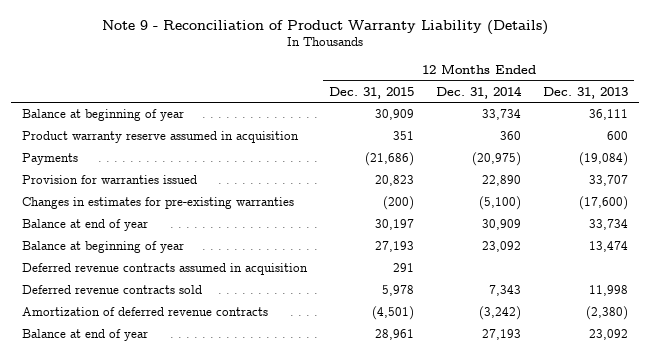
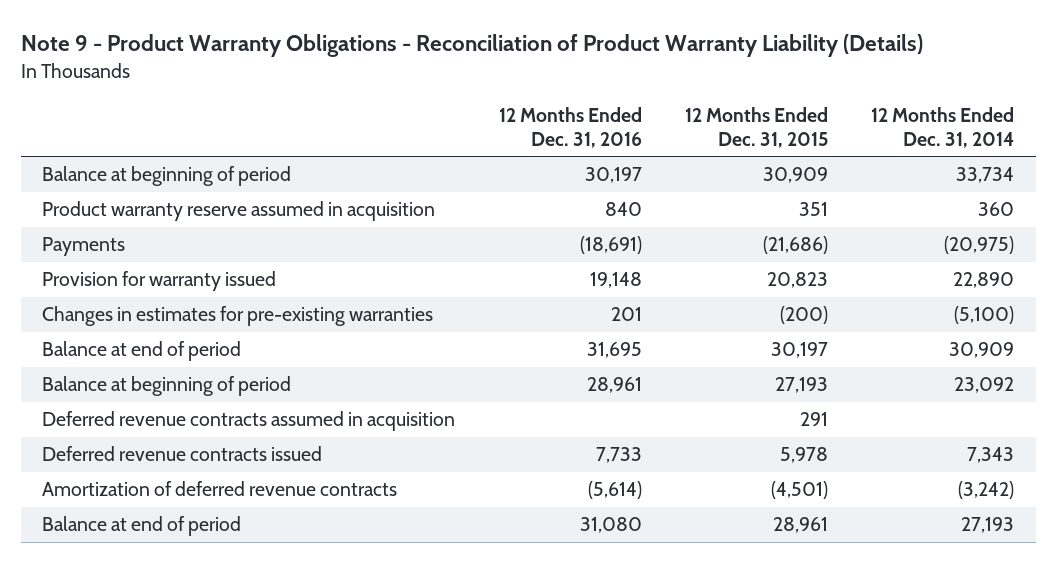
- Note 9 - Reconciliation of Product Warranty Liability (Details)
+ Note 9 - Product Warranty Obligations - Reconciliation of Product Warranty Liability (Details)
- | 12 Months Ended Dec. 31, 2015 | 12 Months Ended Dec. 31, 2014 | 12 Months Ended Dec. 31, 2013
+ | 12 Months Ended Dec. 31, 2016 | 12 Months Ended Dec. 31, 2015 | 12 Months Ended Dec. 31, 2014
- Balance at beginning of year | 30,909 | 33,734 | 36,111
+ Balance at beginning of period | 30,197 | 30,909 | 33,734
- Provision for warranties issued | 20,823 | 22,890 | 33,707
+ Provision for warranty issued | 19,148 | 20,823 | 22,890
- Balance at end of year | 30,197 | 30,909 | 33,734
- Balance at beginning of year | 27,193 | 23,092 | 13,474
+ Balance at end of period | 31,695 | 30,197 | 30,909
+ Balance at beginning of period | 28,961 | 27,193 | 23,092
- Deferred revenue contracts sold | 5,978 | 7,343 | 11,998
+ Deferred revenue contracts issued | 7,733 | 5,978 | 7,343
- Balance at end of year | 28,961 | 27,193 | 23,092
+ Balance at end of period | 31,080 | 28,961 | 27,193

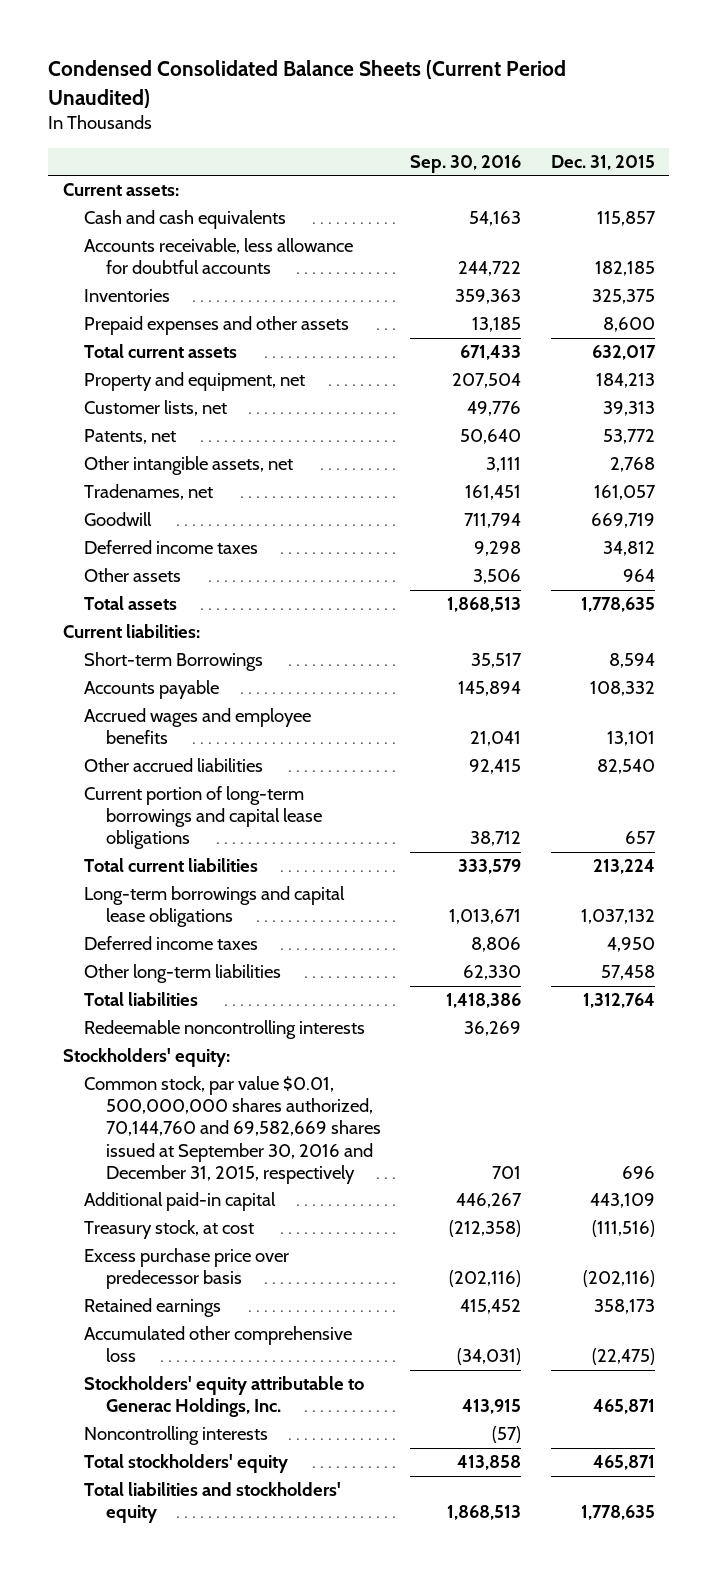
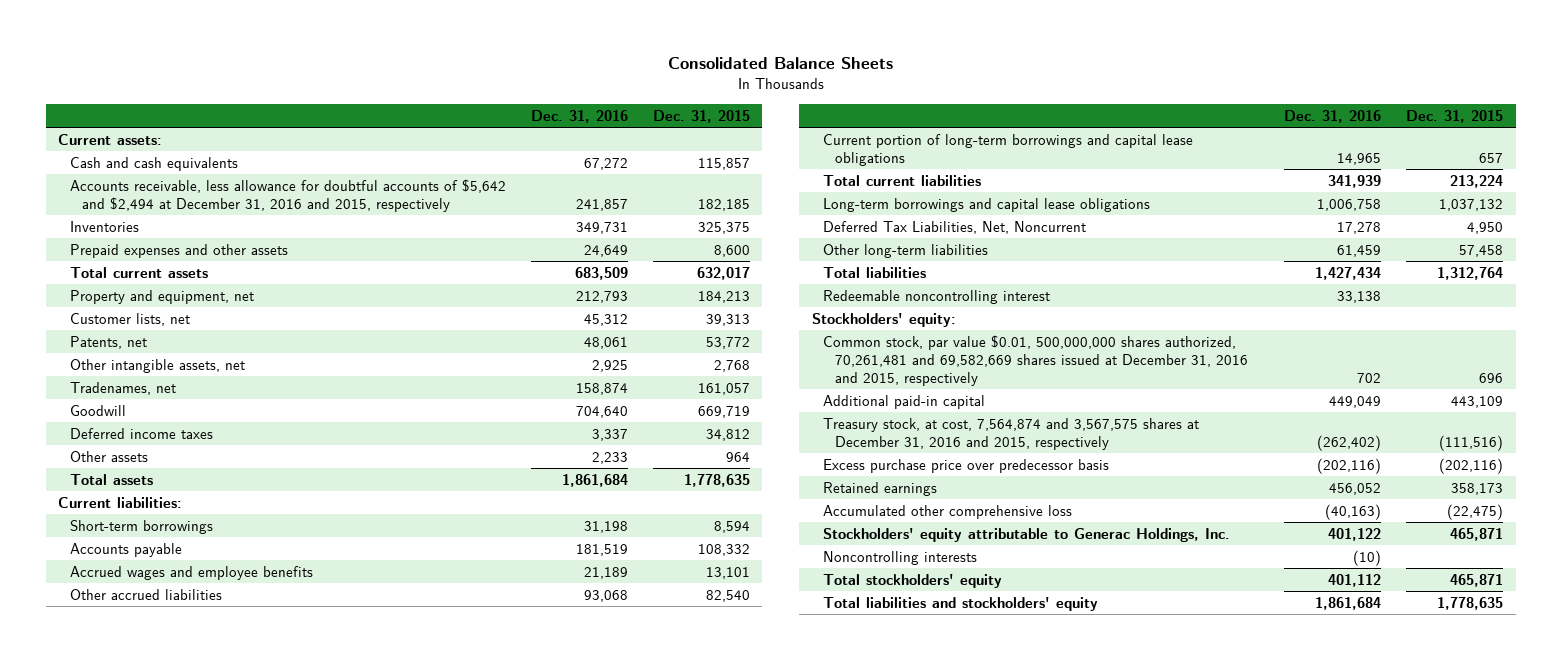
- Condensed Consolidated Balance Sheets (Current Period Unaudited)
+ Consolidated Balance Sheets
- | Sep. 30, 2016 | Dec. 31, 2015
+ | Dec. 31, 2016 | Dec. 31, 2015
- Accounts receivable, less allowance for doubtful accounts | 244,722 | 182,185
+ Accounts receivable, less allowance for doubtful accounts of $5,642 and $2,494 at December 31, 2016 and 2015, respectively | 241,857 | 182,185
- Short-term Borrowings | 35,517 | 8,594
+ Short-term borrowings | 31,198 | 8,594
- Deferred income taxes | 8,806 | 4,950
+ Deferred Tax Liabilities, Net, Noncurrent | 17,278 | 4,950
- Redeemable noncontrolling interests | 36,269 |
+ Redeemable noncontrolling interest | 33,138 |
- Common stock, par value $0.01, 500,000,000 shares authorized, 70,144,760 and 69,582,669 shares issued at September 30, 2016 and December 31, 2015, respectively | 701 | 696
+ Common stock, par value $0.01, 500,000,000 shares authorized, 70,261,481 and 69,582,669 shares issued at December 31, 2016 and 2015, respectively | 702 | 696
- Treasury stock, at cost | (212,358) | (111,516)
+ Treasury stock, at cost, 7,564,874 and 3,567,575 shares at December 31, 2016 and 2015, respectively | (262,402) | (111,516)

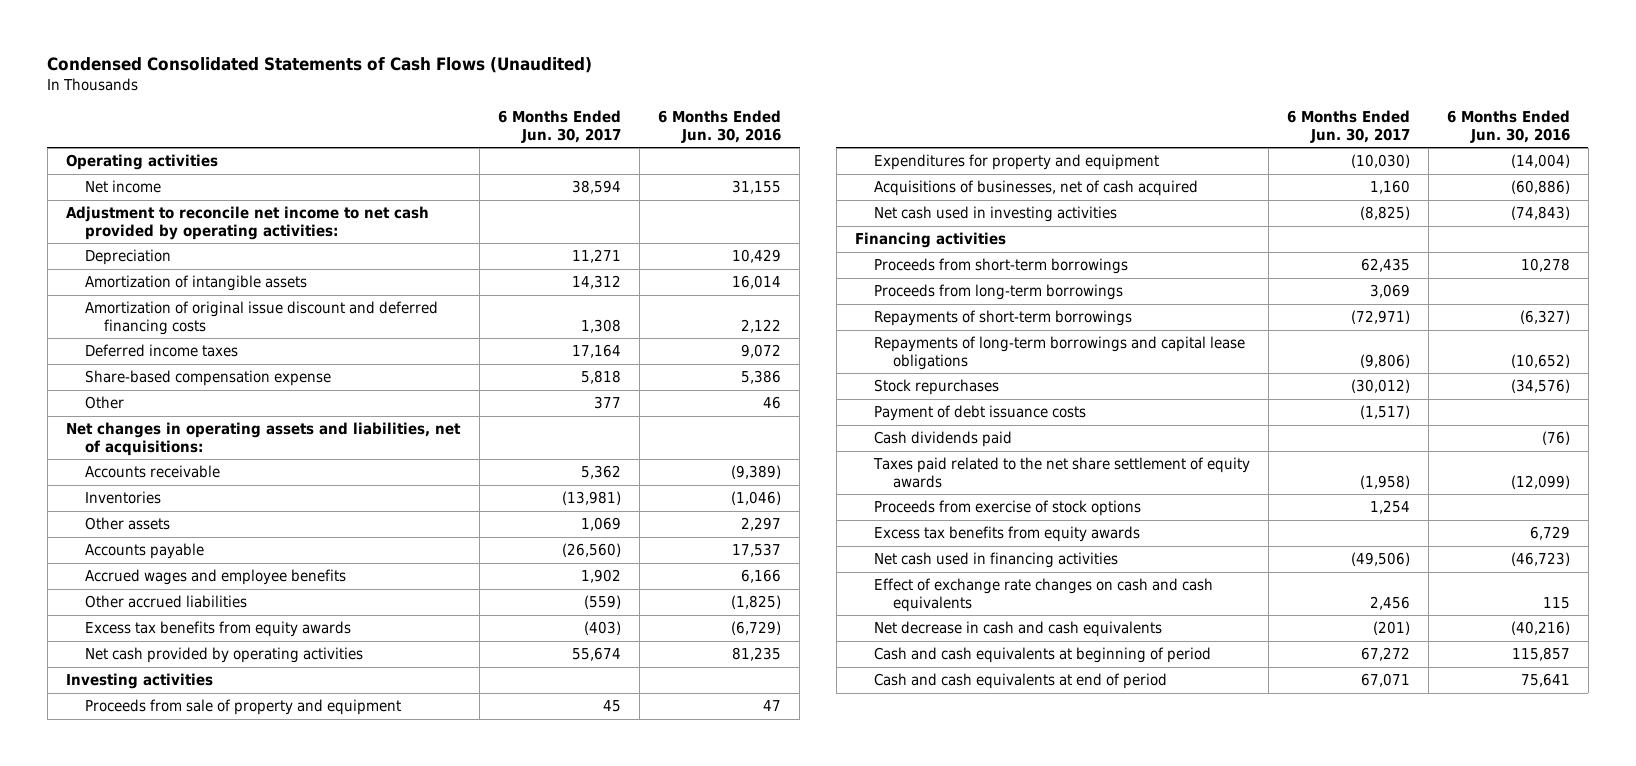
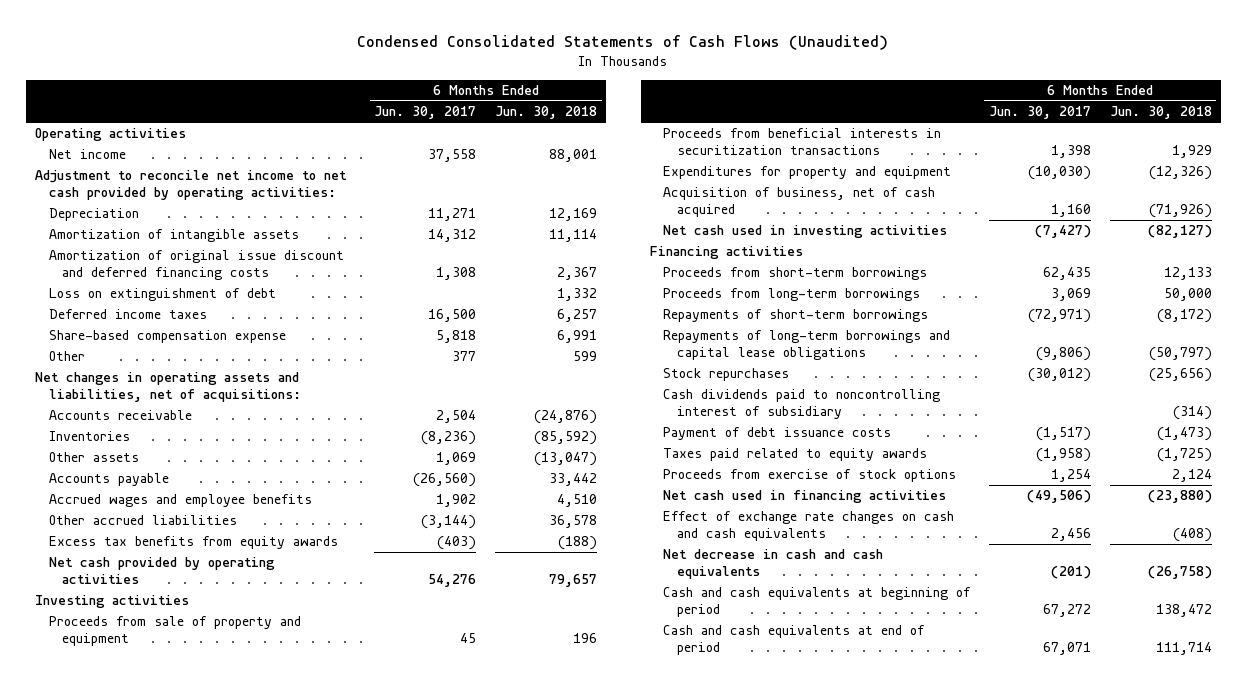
- | 6 Months Ended Jun. 30, 2017 | 6 Months Ended Jun. 30, 2016
+ | 6 Months Ended Jun. 30, 2017 | 6 Months Ended Jun. 30, 2018
- Net income | 38,594 | 31,155
+ Net income | 37,558 | 88,001
- Deferred income taxes | 17,164 | 9,072
+ Loss on extinguishment of debt | | 1,332
+ Deferred income taxes | 16,500 | 6,257
- Accounts receivable | 5,362 | (9,389)
- Inventories | (13,981) | (1,046)
+ Accounts receivable | 2,504 | (24,876)
+ Inventories | (8,236) | (85,592)
- Other accrued liabilities | (559) | (1,825)
+ Other accrued liabilities | (3,144) | 36,578
- Net cash provided by operating activities | 55,674 | 81,235
+ Net cash provided by operating activities | 54,276 | 79,657
+ Proceeds from beneficial interests in securitization transactions | 1,398 | 1,929
- Acquisitions of businesses, net of cash acquired | 1,160 | (60,886)
- Net cash used in investing activities | (8,825) | (74,843)
+ Acquisition of business, net of cash acquired | 1,160 | (71,926)
+ Net cash used in investing activities | (7,427) | (82,127)
+ Cash dividends paid to noncontrolling interest of subsidiary | | (314)
- Cash dividends paid | | (76)
- Taxes paid related to the net share settlement of equity awards | (1,958) | (12,099)
+ Taxes paid related to equity awards | (1,958) | (1,725)
- Excess tax benefits from equity awards | | 6,729

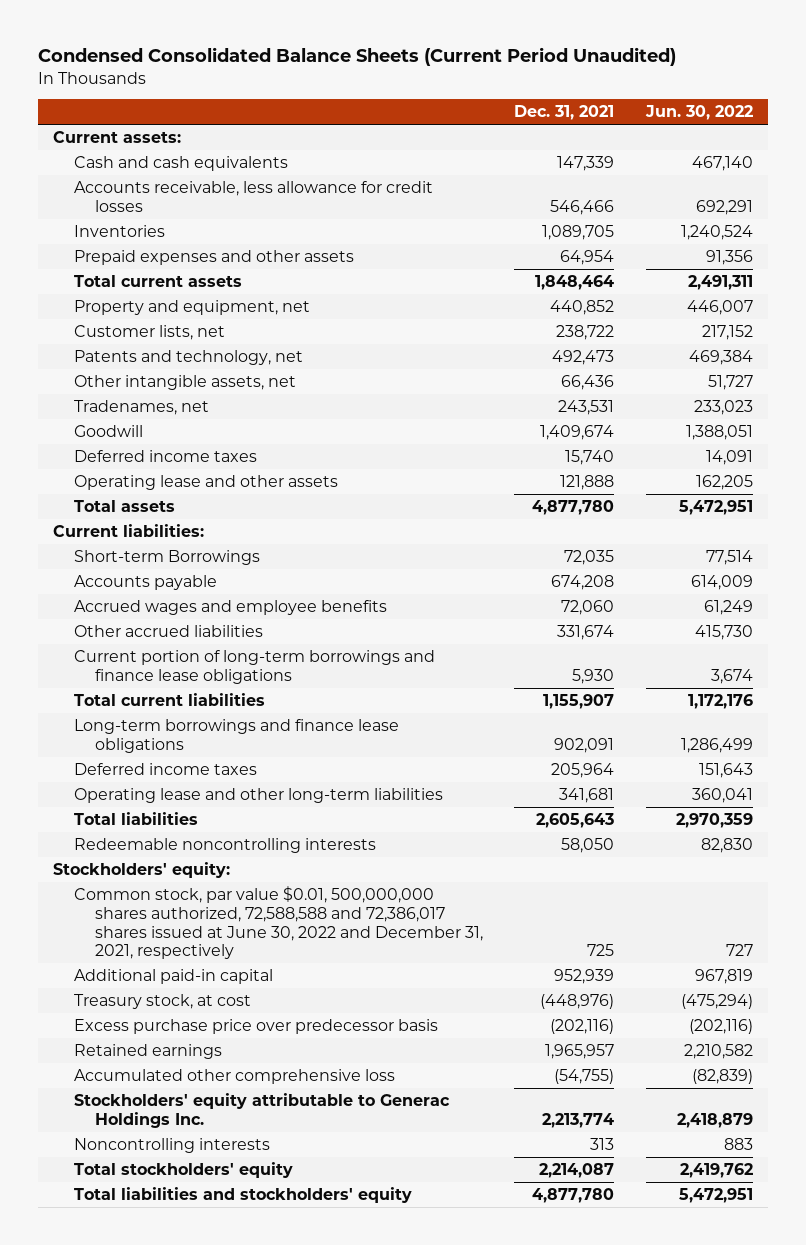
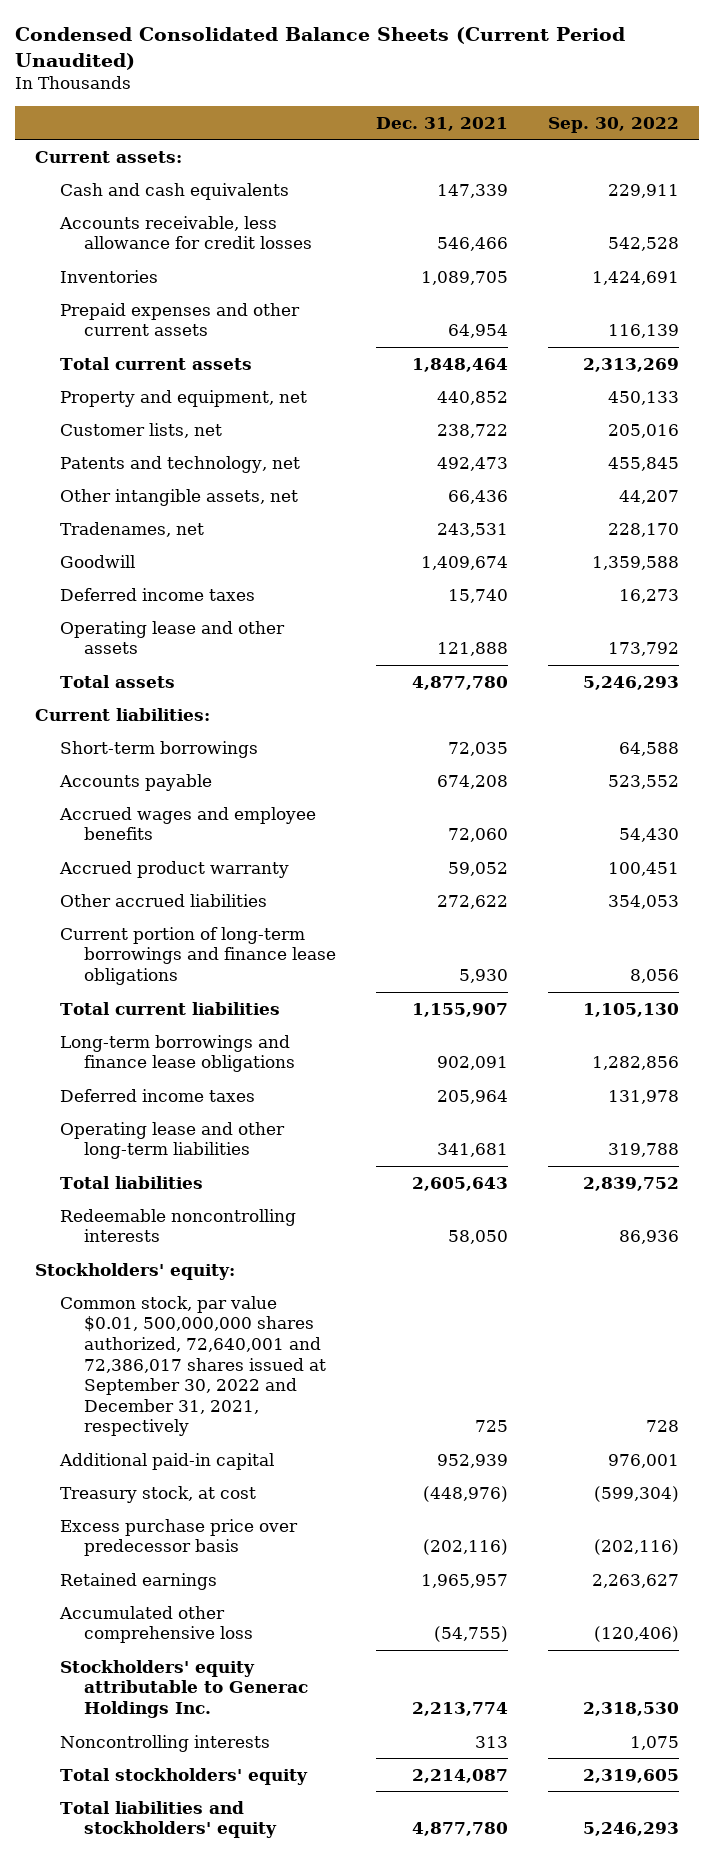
- | Dec. 31, 2021 | Jun. 30, 2022
+ | Dec. 31, 2021 | Sep. 30, 2022
- Prepaid expenses and other assets | 64,954 | 91,356
+ Prepaid expenses and other current assets | 64,954 | 116,139
- Short-term Borrowings | 72,035 | 77,514
+ Short-term borrowings | 72,035 | 64,588
- Other accrued liabilities | 331,674 | 415,730
+ Accrued product warranty | 59,052 | 100,451
+ Other accrued liabilities | 272,622 | 354,053
- Common stock, par value $0.01, 500,000,000 shares authorized, 72,588,588 and 72,386,017 shares issued at June 30, 2022 and December 31, 2021, respectively | 725 | 727
+ Common stock, par value $0.01, 500,000,000 shares authorized, 72,640,001 and 72,386,017 shares issued at September 30, 2022 and December 31, 2021, respectively | 725 | 728

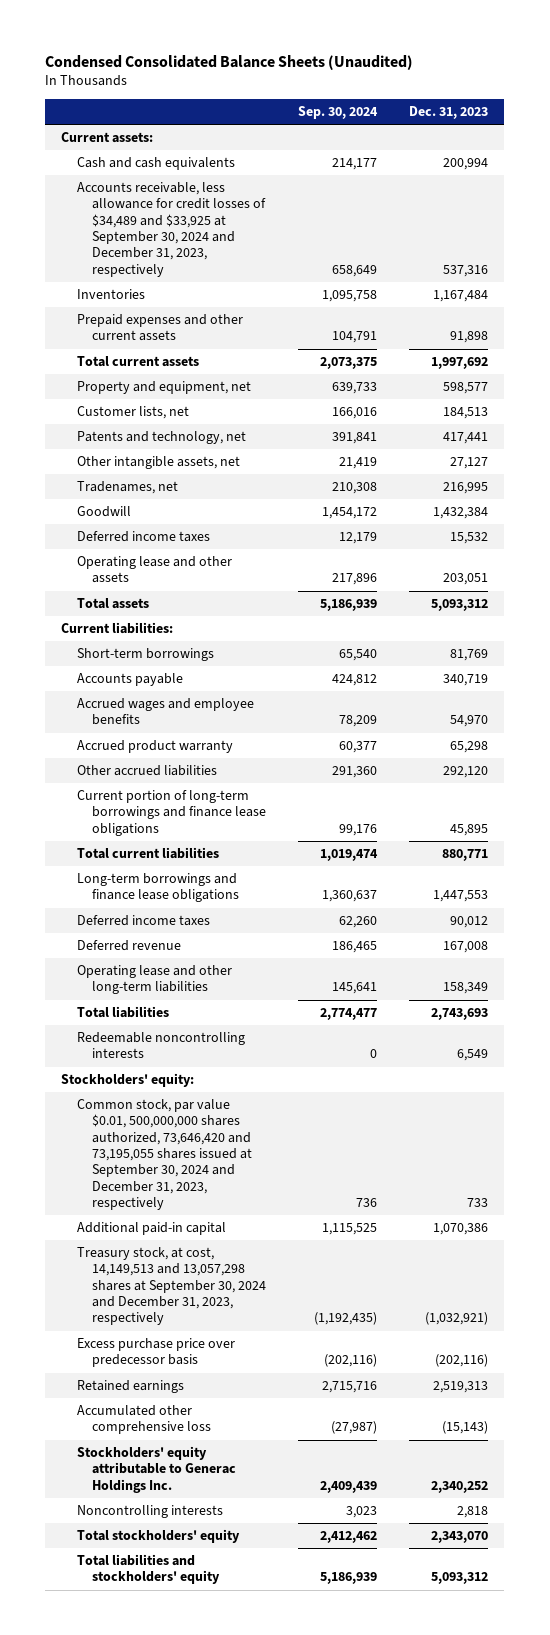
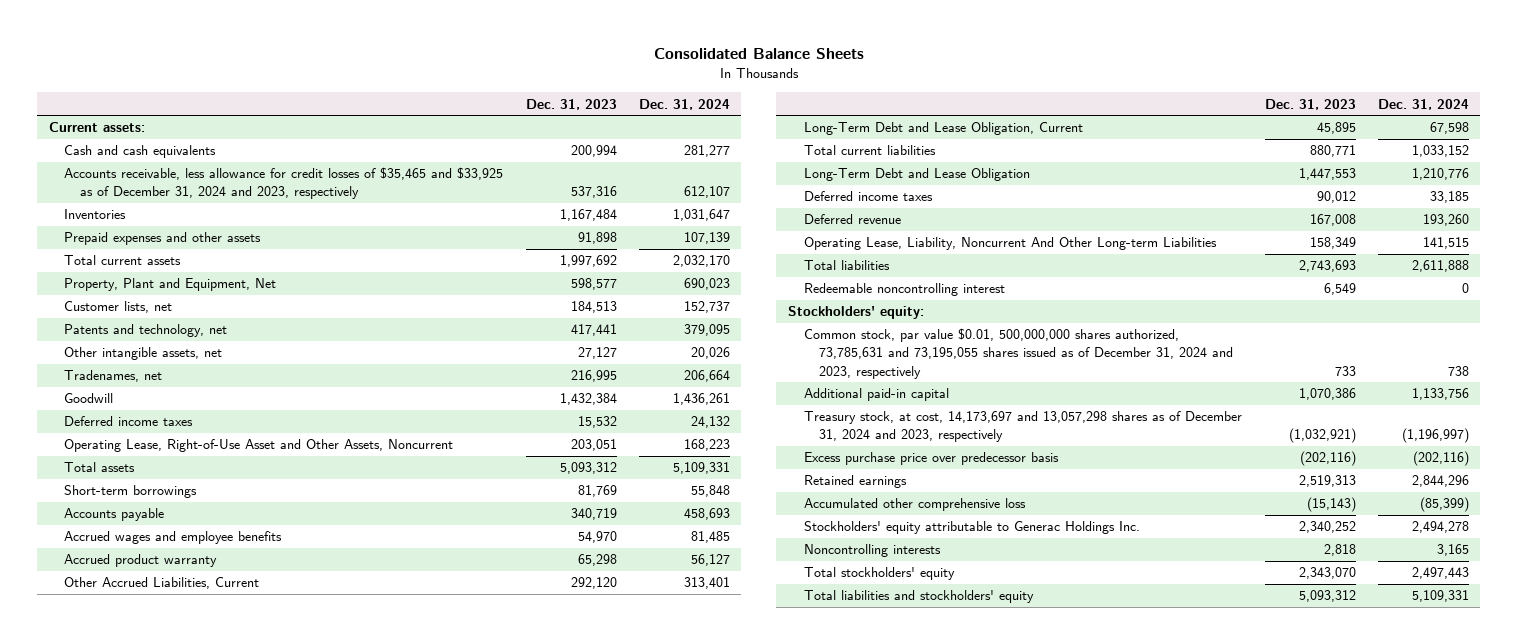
- Condensed Consolidated Balance Sheets (Unaudited)
+ Consolidated Balance Sheets
- | Sep. 30, 2024 | Dec. 31, 2023
+ | Dec. 31, 2023 | Dec. 31, 2024
- Accounts receivable, less allowance for credit losses of $34,489 and $33,925 at September 30, 2024 and December 31, 2023, respectively | 658,649 | 537,316
+ Accounts receivable, less allowance for credit losses of $35,465 and $33,925 as of December 31, 2024 and 2023, respectively | 537,316 | 612,107
- Prepaid expenses and other current assets | 104,791 | 91,898
+ Prepaid expenses and other assets | 91,898 | 107,139
- Property and equipment, net | 639,733 | 598,577
+ Property, Plant and Equipment, Net | 598,577 | 690,023
- Operating lease and other assets | 217,896 | 203,051
+ Operating Lease, Right-of-Use Asset and Other Assets, Noncurrent | 203,051 | 168,223
- Current liabilities:
- Other accrued liabilities | 291,360 | 292,120
- Current portion of long-term borrowings and finance lease obligations | 99,176 | 45,895
+ Other Accrued Liabilities, Current | 292,120 | 313,401
+ Long-Term Debt and Lease Obligation, Current | 45,895 | 67,598
- Long-term borrowings and finance lease obligations | 1,360,637 | 1,447,553
+ Long-Term Debt and Lease Obligation | 1,447,553 | 1,210,776
- Operating lease and other long-term liabilities | 145,641 | 158,349
+ Operating Lease, Liability, Noncurrent And Other Long-term Liabilities | 158,349 | 141,515
- Redeemable noncontrolling interests | 0 | 6,549
+ Redeemable noncontrolling interest | 6,549 | 0
- Common stock, par value $0.01, 500,000,000 shares authorized, 73,646,420 and 73,195,055 shares issued at September 30, 2024 and December 31, 2023, respectively | 736 | 733
+ Common stock, par value $0.01, 500,000,000 shares authorized, 73,785,631 and 73,195,055 shares issued as of December 31, 2024 and 2023, respectively | 733 | 738
- Treasury stock, at cost, 14,149,513 and 13,057,298 shares at September 30, 2024 and December 31, 2023, respectively | (1,192,435) | (1,032,921)
+ Treasury stock, at cost, 14,173,697 and 13,057,298 shares as of December 31, 2024 and 2023, respectively | (1,032,921) | (1,196,997)

